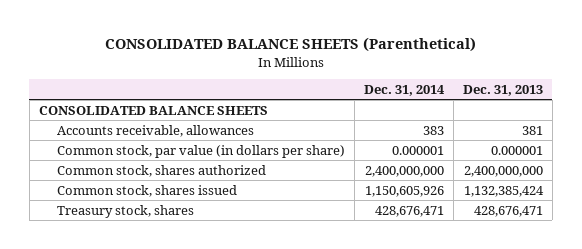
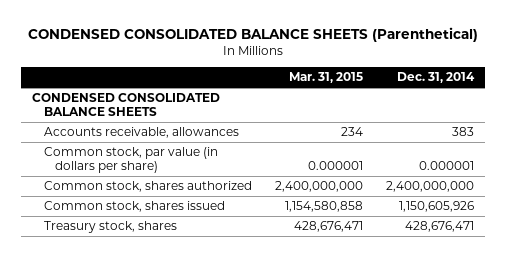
- CONSOLIDATED BALANCE SHEETS (Parenthetical)
+ CONDENSED CONSOLIDATED BALANCE SHEETS (Parenthetical)
- | Dec. 31, 2014 | Dec. 31, 2013
+ | Mar. 31, 2015 | Dec. 31, 2014
- CONSOLIDATED BALANCE SHEETS
+ CONDENSED CONSOLIDATED BALANCE SHEETS

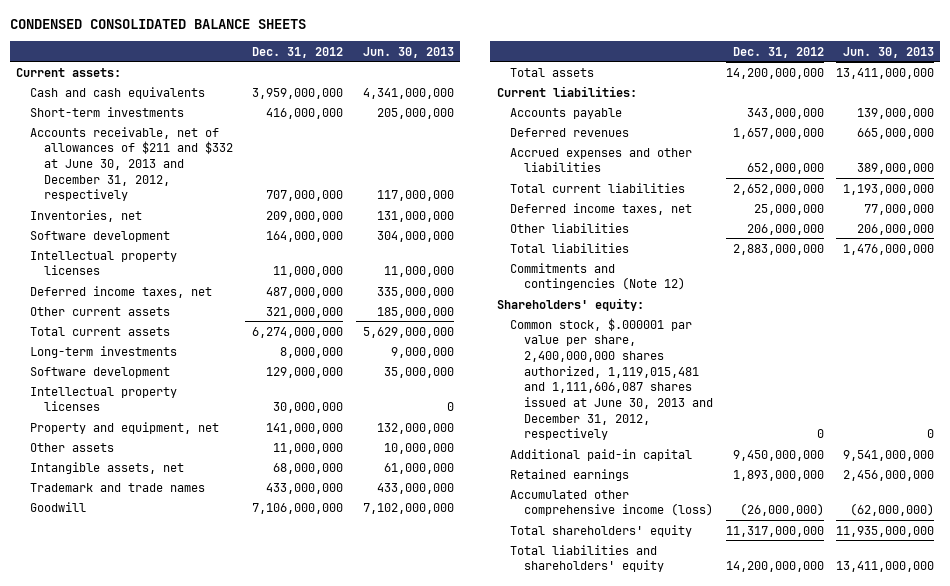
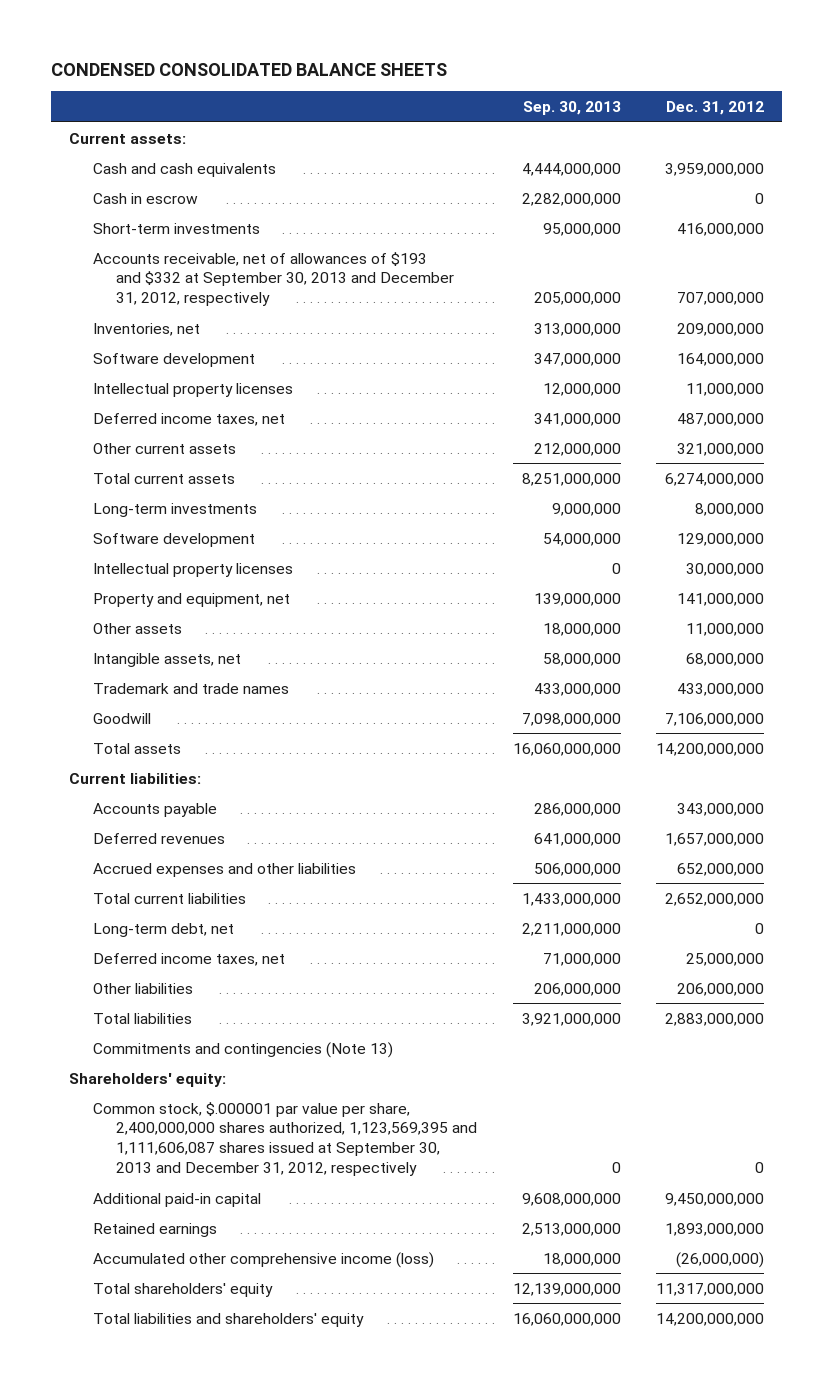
- | Dec. 31, 2012 | Jun. 30, 2013
+ | Sep. 30, 2013 | Dec. 31, 2012
+ Cash in escrow | 2,282,000,000 | 0
- Accounts receivable, net of allowances of $211 and $332 at June 30, 2013 and December 31, 2012, respectively | 707,000,000 | 117,000,000
+ Accounts receivable, net of allowances of $193 and $332 at September 30, 2013 and December 31, 2012, respectively | 205,000,000 | 707,000,000
+ Long-term debt, net | 2,211,000,000 | 0
- Commitments and contingencies (Note 12)
+ Commitments and contingencies (Note 13)
- Common stock, $.000001 par value per share, 2,400,000,000 shares authorized, 1,119,015,481 and 1,111,606,087 shares issued at June 30, 2013 and December 31, 2012, respectively | 0 | 0
+ Common stock, $.000001 par value per share, 2,400,000,000 shares authorized, 1,123,569,395 and 1,111,606,087 shares issued at September 30, 2013 and December 31, 2012, respectively | 0 | 0

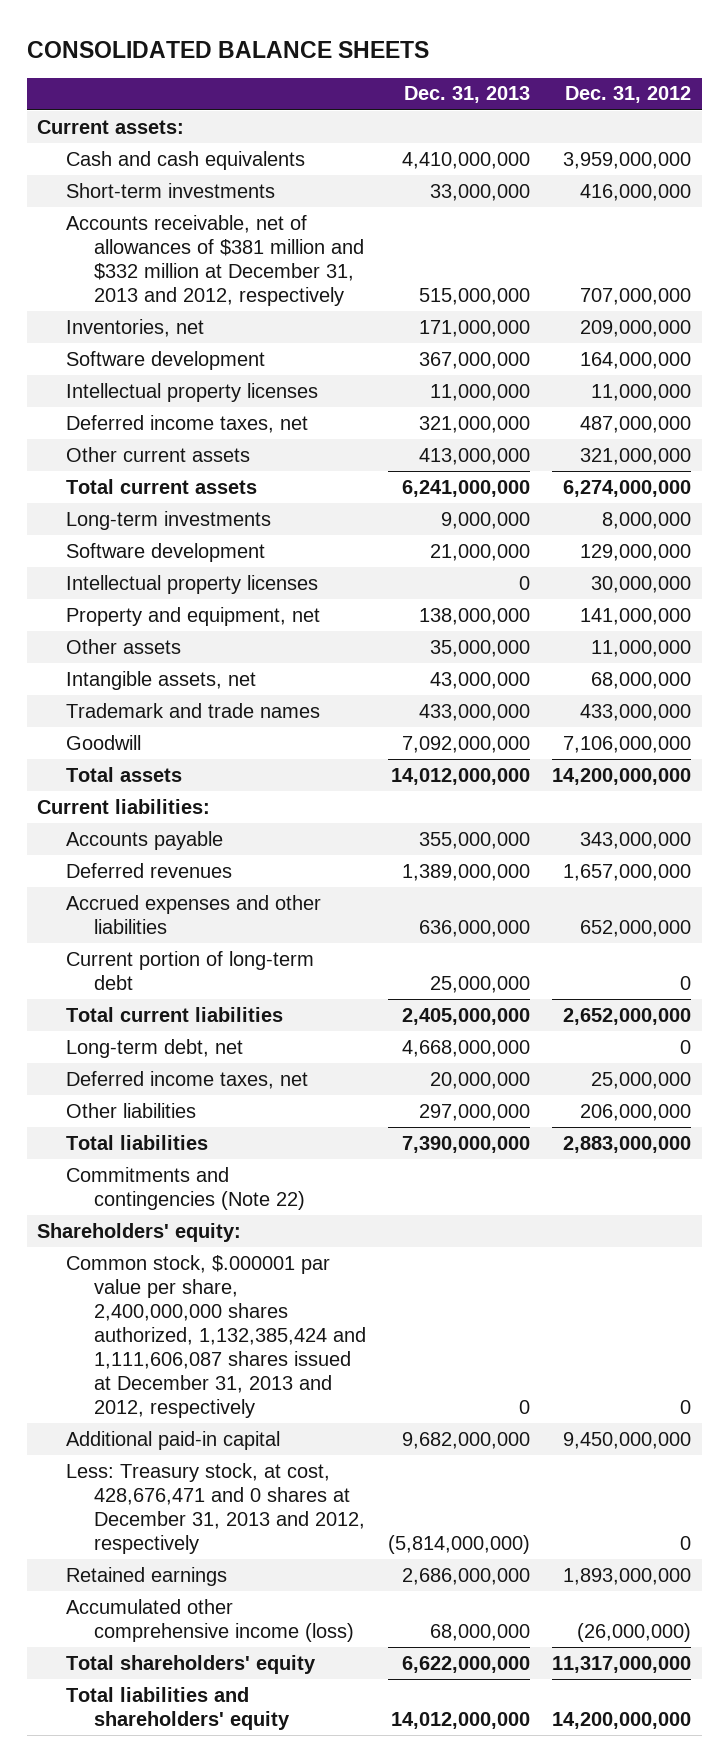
- CONDENSED CONSOLIDATED BALANCE SHEETS
+ CONSOLIDATED BALANCE SHEETS
- | Sep. 30, 2013 | Dec. 31, 2012
+ | Dec. 31, 2013 | Dec. 31, 2012
- Cash in escrow | 2,282,000,000 | 0
- Accounts receivable, net of allowances of $193 and $332 at September 30, 2013 and December 31, 2012, respectively | 205,000,000 | 707,000,000
+ Accounts receivable, net of allowances of $381 million and $332 million at December 31, 2013 and 2012, respectively | 515,000,000 | 707,000,000
+ Current portion of long-term debt | 25,000,000 | 0
- Commitments and contingencies (Note 13)
+ Commitments and contingencies (Note 22)
- Common stock, $.000001 par value per share, 2,400,000,000 shares authorized, 1,123,569,395 and 1,111,606,087 shares issued at September 30, 2013 and December 31, 2012, respectively | 0 | 0
+ Common stock, $.000001 par value per share, 2,400,000,000 shares authorized, 1,132,385,424 and 1,111,606,087 shares issued at December 31, 2013 and 2012, respectively | 0 | 0
+ Less: Treasury stock, at cost, 428,676,471 and 0 shares at December 31, 2013 and 2012, respectively | (5,814,000,000) | 0

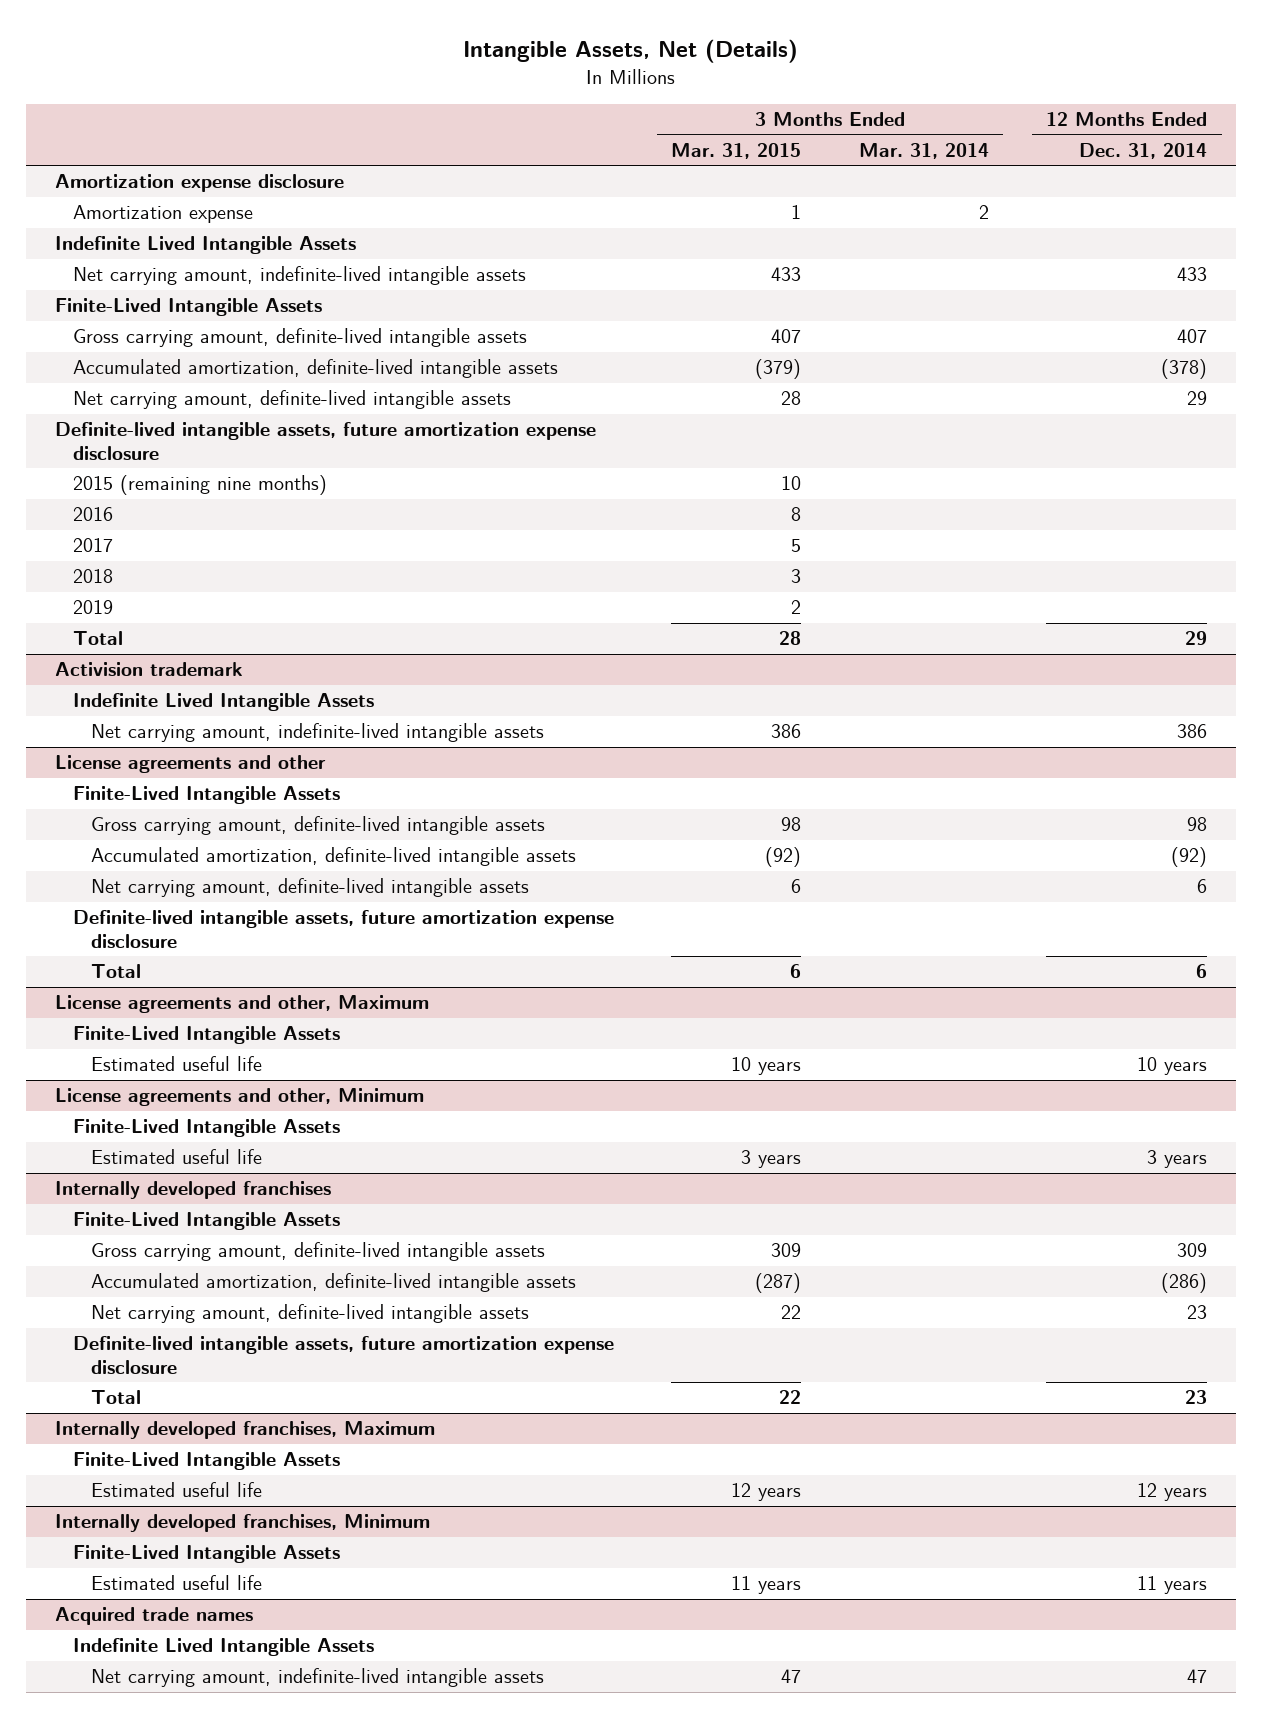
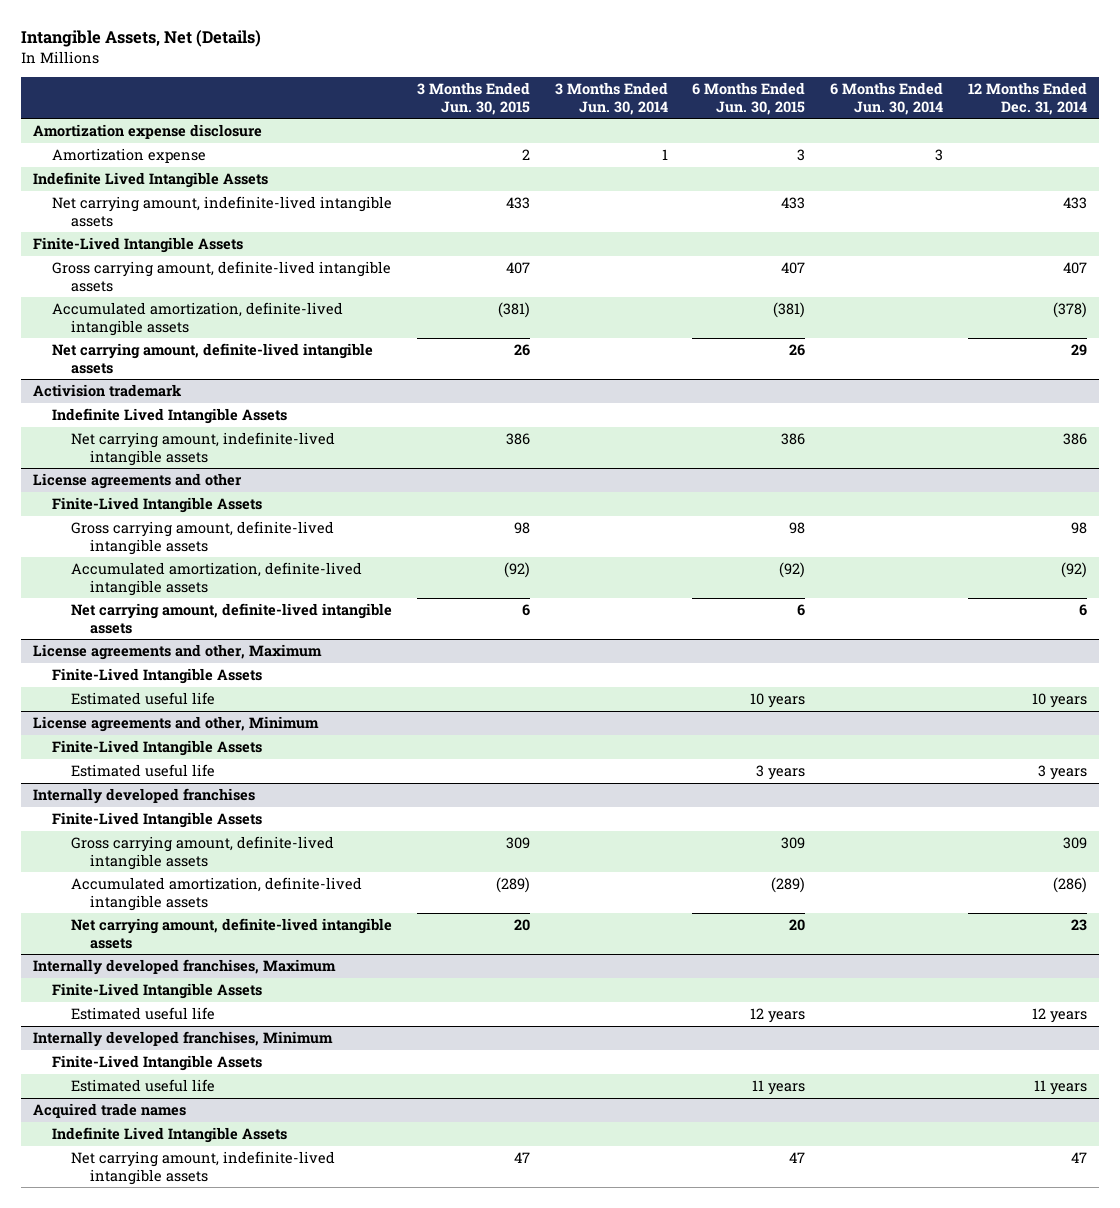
- | 3 Months Ended Mar. 31, 2015 | 3 Months Ended Mar. 31, 2014 | 12 Months Ended Dec. 31, 2014
+ | 3 Months Ended Jun. 30, 2015 | 3 Months Ended Jun. 30, 2014 | 6 Months Ended Jun. 30, 2015 | 6 Months Ended Jun. 30, 2014 | 12 Months Ended Dec. 31, 2014
- Definite-lived intangible assets, future amortization expense disclosure
- 2015 (remaining nine months) | 10 | |
- 2016 | 8 | |
- 2017 | 5 | |
- 2018 | 3 | |
- 2019 | 2 | |
- Total | 28 | | 29
@ License agreements and other
- Definite-lived intangible assets, future amortization expense disclosure
- Total | 6 | | 6
@ Internally developed franchises
- Definite-lived intangible assets, future amortization expense disclosure
- Total | 22 | | 23

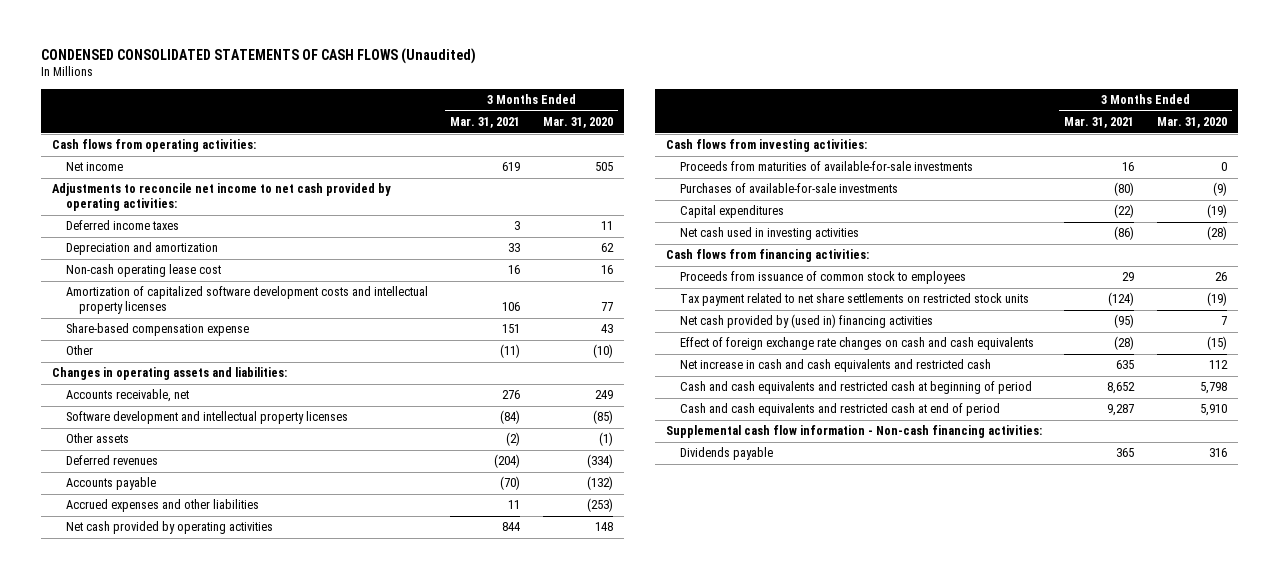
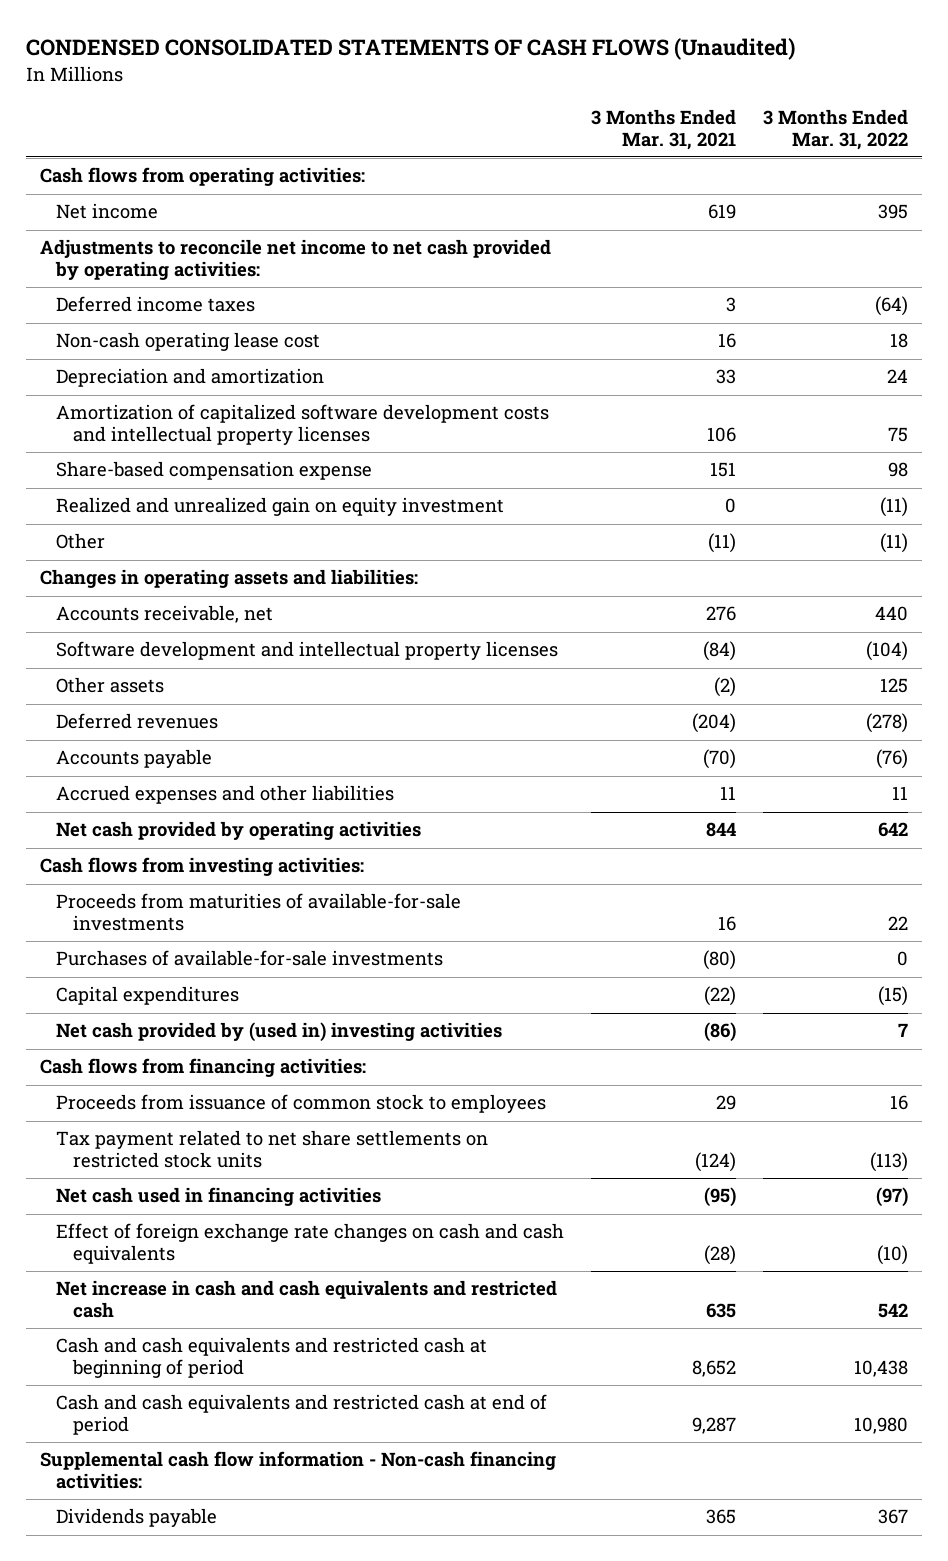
- | 3 Months Ended Mar. 31, 2021 | 3 Months Ended Mar. 31, 2020
+ | 3 Months Ended Mar. 31, 2021 | 3 Months Ended Mar. 31, 2022
moved down: Depreciation and amortization | 33 | 24
+ Realized and unrealized gain on equity investment | 0 | (11)
- Net cash used in investing activities | (86) | (28)
+ Net cash provided by (used in) investing activities | (86) | 7
- Net cash provided by (used in) financing activities | (95) | 7
+ Net cash used in financing activities | (95) | (97)

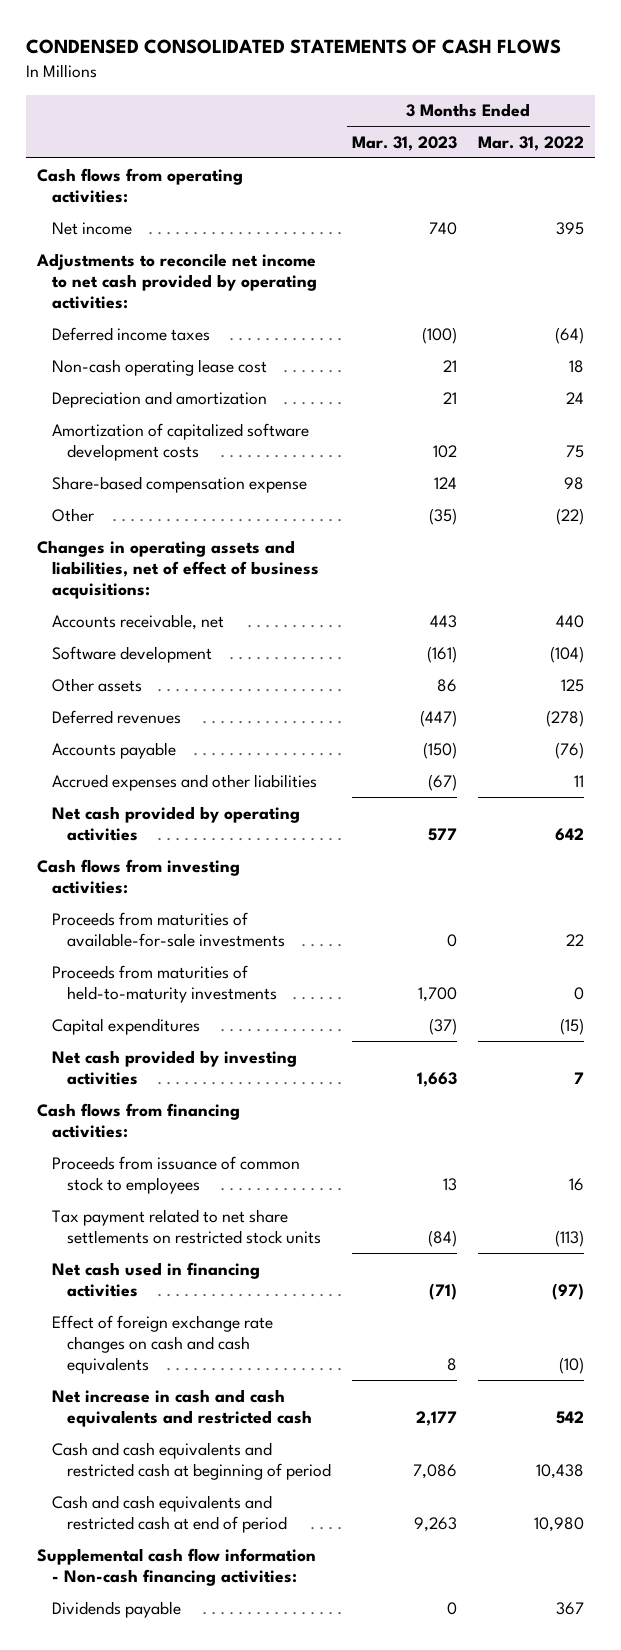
- CONDENSED CONSOLIDATED STATEMENTS OF CASH FLOWS (Unaudited)
+ CONDENSED CONSOLIDATED STATEMENTS OF CASH FLOWS
- | 3 Months Ended Mar. 31, 2021 | 3 Months Ended Mar. 31, 2022
+ | 3 Months Ended Mar. 31, 2023 | 3 Months Ended Mar. 31, 2022
- Amortization of capitalized software development costs and intellectual property licenses | 106 | 75
+ Amortization of capitalized software development costs | 102 | 75
- Realized and unrealized gain on equity investment | 0 | (11)
- Other | (11) | (11)
- Changes in operating assets and liabilities:
+ Other | (35) | (22)
+ Changes in operating assets and liabilities, net of effect of business acquisitions:
- Software development and intellectual property licenses | (84) | (104)
+ Software development | (161) | (104)
- Purchases of available-for-sale investments | (80) | 0
+ Proceeds from maturities of held-to-maturity investments | 1,700 | 0
- Net cash provided by (used in) investing activities | (86) | 7
+ Net cash provided by investing activities | 1,663 | 7

